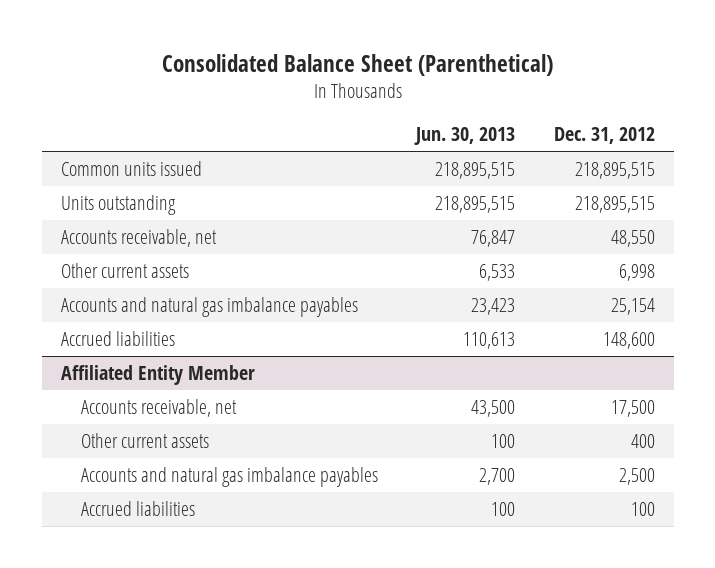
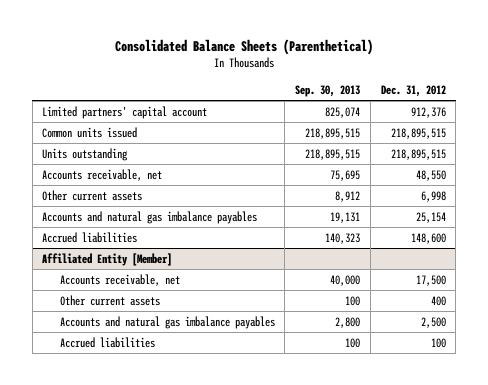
- Consolidated Balance Sheet (Parenthetical)
+ Consolidated Balance Sheets (Parenthetical)
- | Jun. 30, 2013 | Dec. 31, 2012
+ | Sep. 30, 2013 | Dec. 31, 2012
+ Limited partners' capital account | 825,074 | 912,376
- Affiliated Entity Member
+ Affiliated Entity [Member]

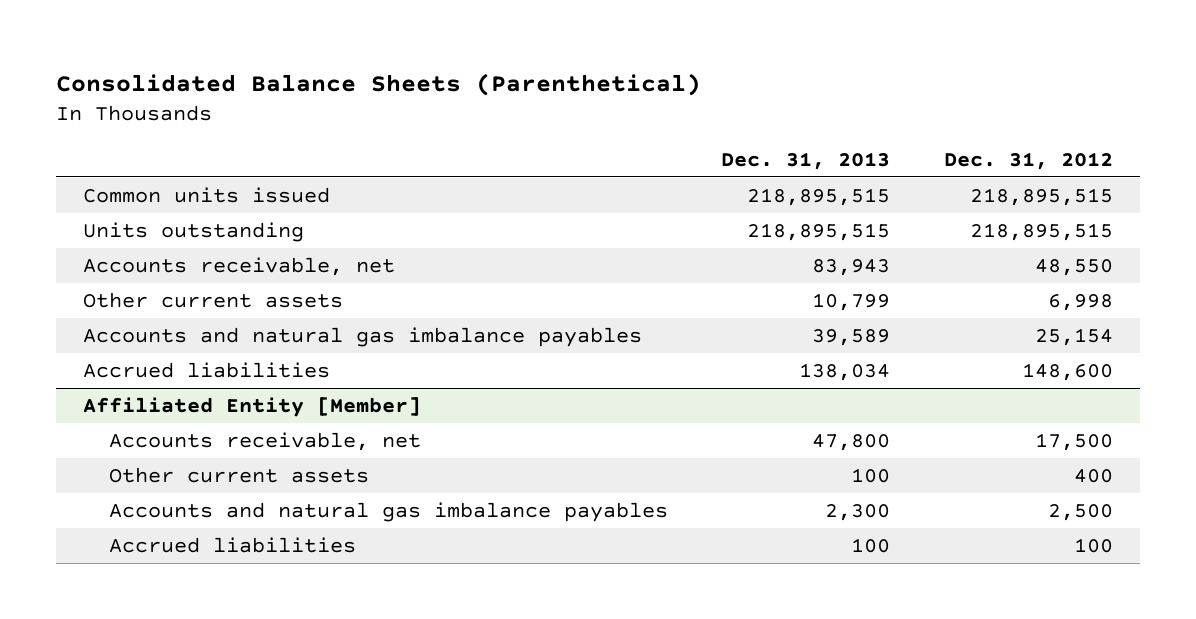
- | Sep. 30, 2013 | Dec. 31, 2012
+ | Dec. 31, 2013 | Dec. 31, 2012
- Limited partners' capital account | 825,074 | 912,376

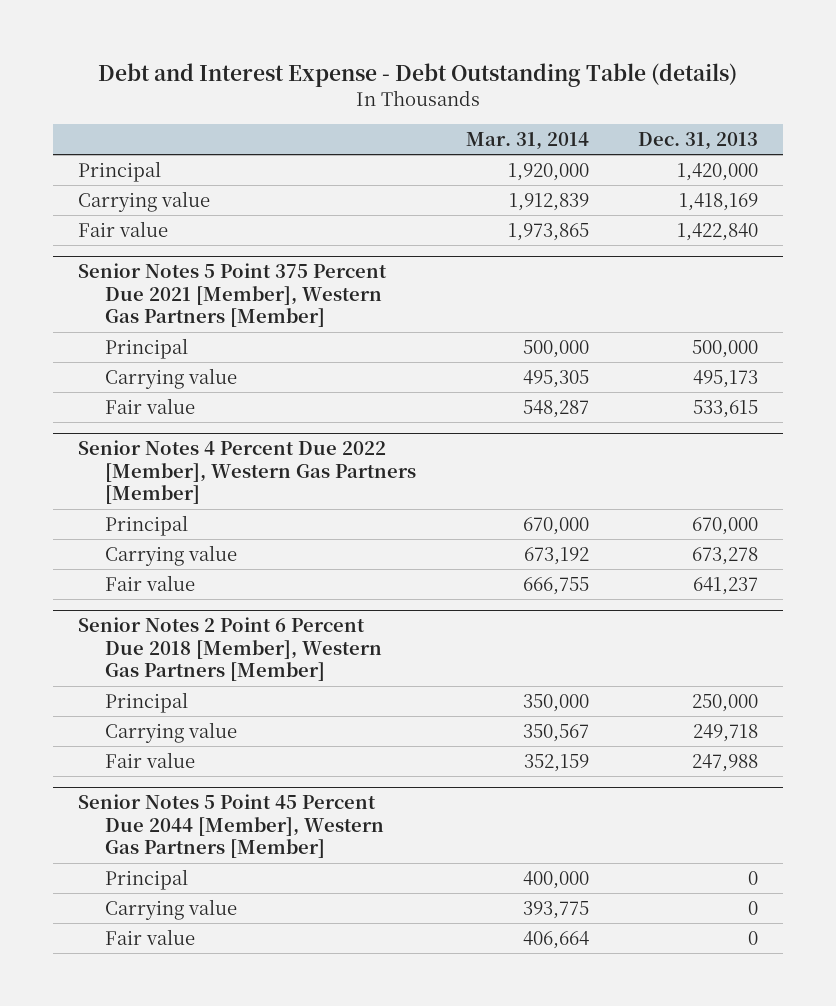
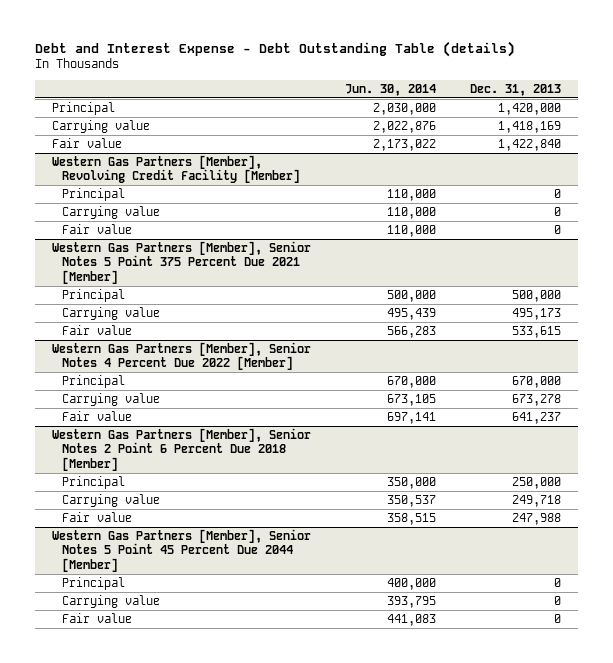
- | Mar. 31, 2014 | Dec. 31, 2013
+ | Jun. 30, 2014 | Dec. 31, 2013
- Senior Notes 5 Point 375 Percent Due 2021 [Member], Western Gas Partners [Member]
+ Western Gas Partners [Member], Revolving Credit Facility [Member]
+ Principal | 110,000 | 0
+ Carrying value | 110,000 | 0
+ Fair value | 110,000 | 0
+ Western Gas Partners [Member], Senior Notes 5 Point 375 Percent Due 2021 [Member]
- Senior Notes 4 Percent Due 2022 [Member], Western Gas Partners [Member]
+ Western Gas Partners [Member], Senior Notes 4 Percent Due 2022 [Member]
- Senior Notes 2 Point 6 Percent Due 2018 [Member], Western Gas Partners [Member]
+ Western Gas Partners [Member], Senior Notes 2 Point 6 Percent Due 2018 [Member]
- Senior Notes 5 Point 45 Percent Due 2044 [Member], Western Gas Partners [Member]
+ Western Gas Partners [Member], Senior Notes 5 Point 45 Percent Due 2044 [Member]

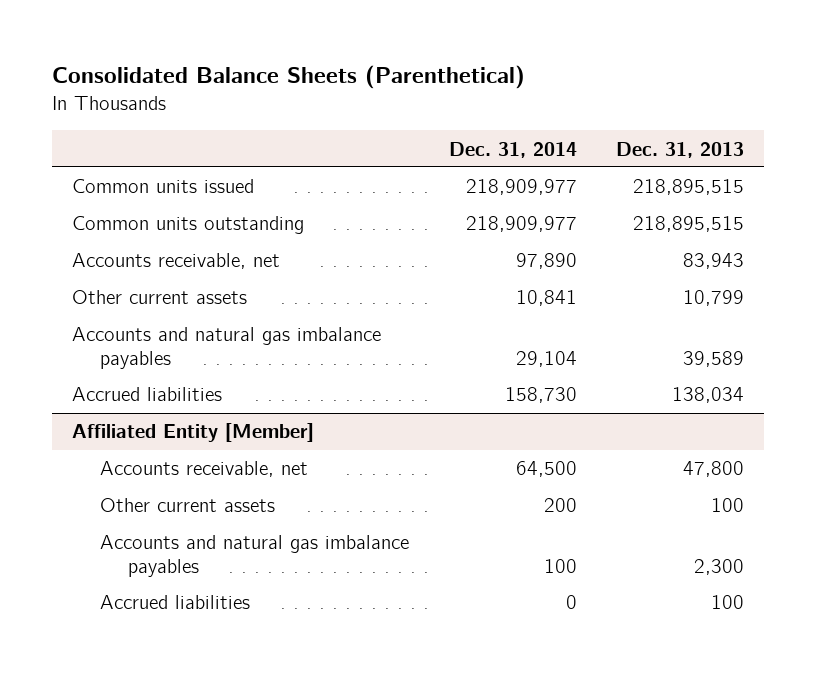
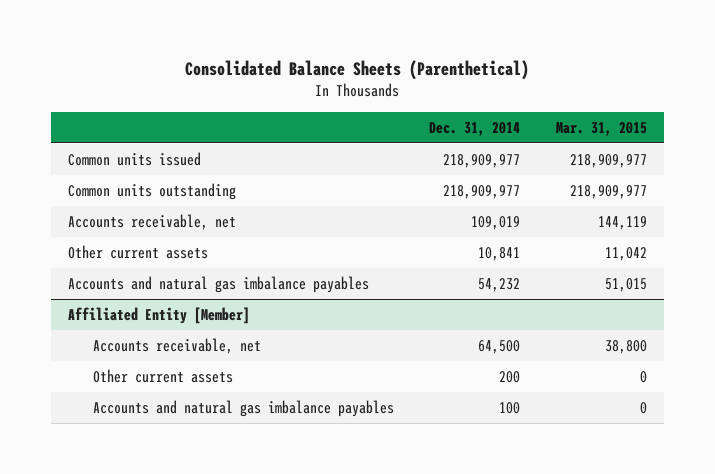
- | Dec. 31, 2014 | Dec. 31, 2013
+ | Dec. 31, 2014 | Mar. 31, 2015
- Accounts receivable, net | 97,890 | 83,943
+ Accounts receivable, net | 109,019 | 144,119
- Accounts and natural gas imbalance payables | 29,104 | 39,589
- Accrued liabilities | 158,730 | 138,034
+ Accounts and natural gas imbalance payables | 54,232 | 51,015
@ Affiliated Entity [Member]
- Accrued liabilities | 0 | 100

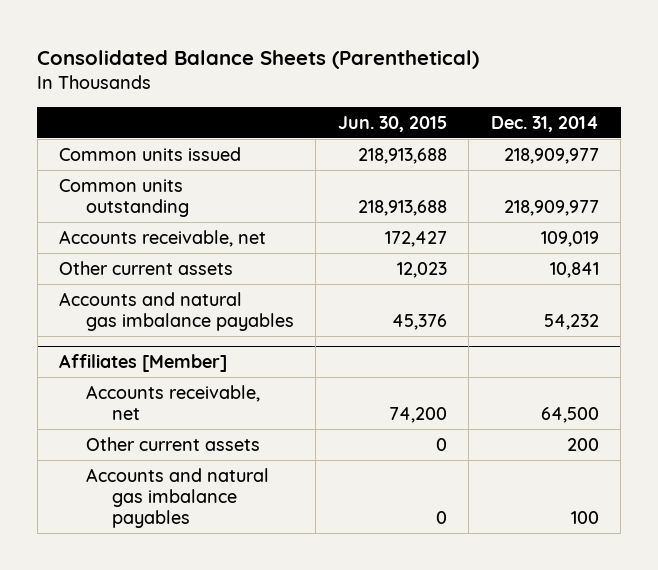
- | Dec. 31, 2014 | Mar. 31, 2015
+ | Jun. 30, 2015 | Dec. 31, 2014
- Affiliated Entity [Member]
+ Affiliates [Member]

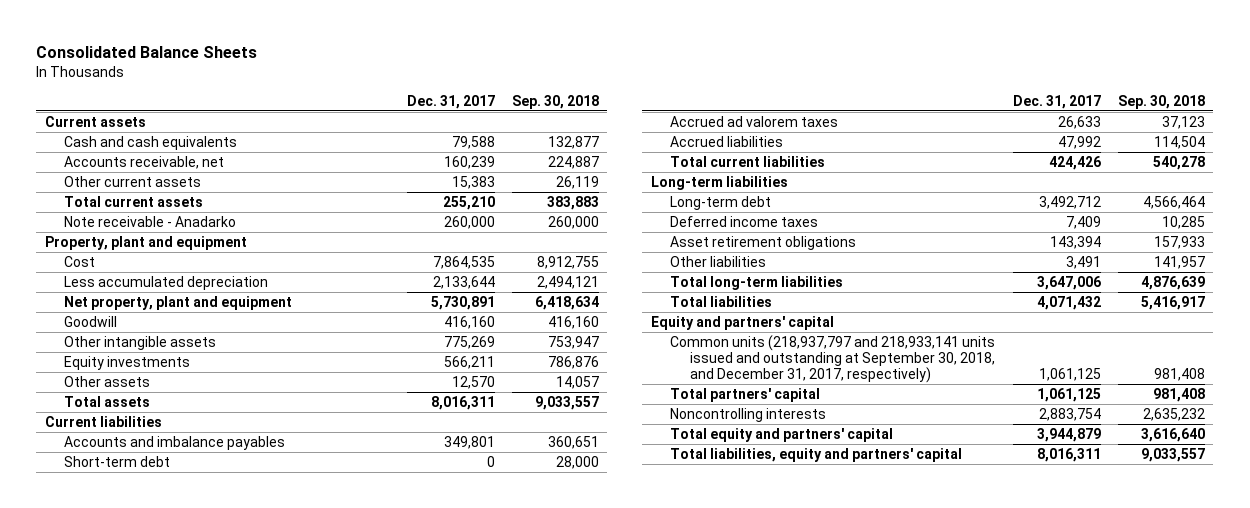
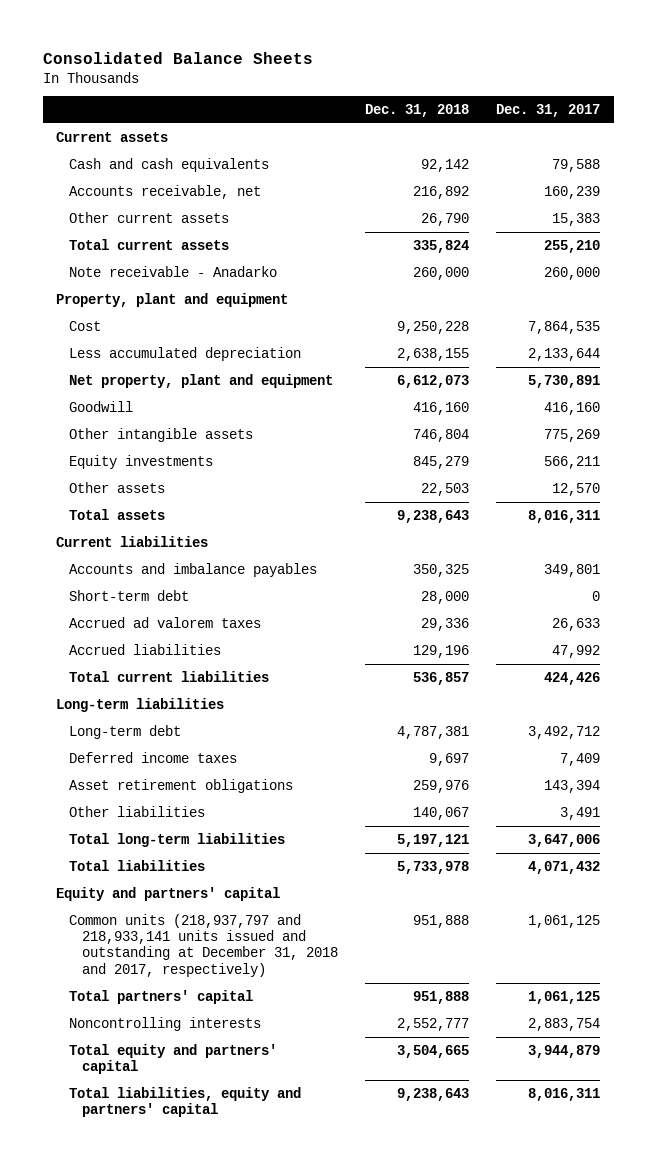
- | Dec. 31, 2017 | Sep. 30, 2018
+ | Dec. 31, 2018 | Dec. 31, 2017
- Common units (218,937,797 and 218,933,141 units issued and outstanding at September 30, 2018, and December 31, 2017, respectively) | 1,061,125 | 981,408
+ Common units (218,937,797 and 218,933,141 units issued and outstanding at December 31, 2018 and 2017, respectively) | 951,888 | 1,061,125

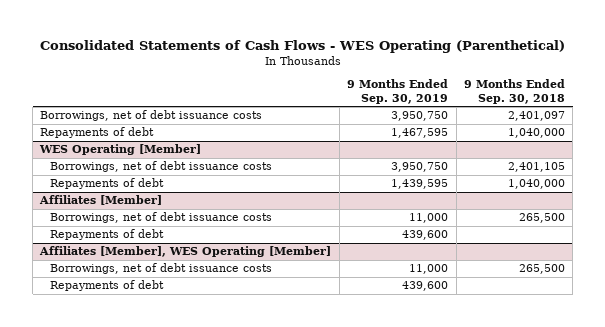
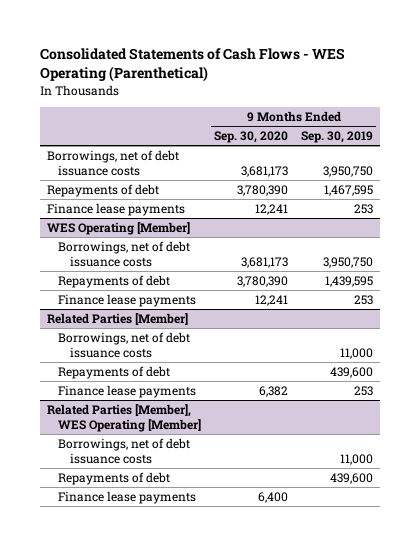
- | 9 Months Ended Sep. 30, 2019 | 9 Months Ended Sep. 30, 2018
+ | 9 Months Ended Sep. 30, 2020 | 9 Months Ended Sep. 30, 2019
+ Finance lease payments | 12,241 | 253
- Affiliates [Member]
@ WES Operating [Member]
+ Finance lease payments | 12,241 | 253
+ Related Parties [Member]
- Affiliates [Member], WES Operating [Member]
+ Finance lease payments | 6,382 | 253
+ Related Parties [Member], WES Operating [Member]
+ Finance lease payments | 6,400 |

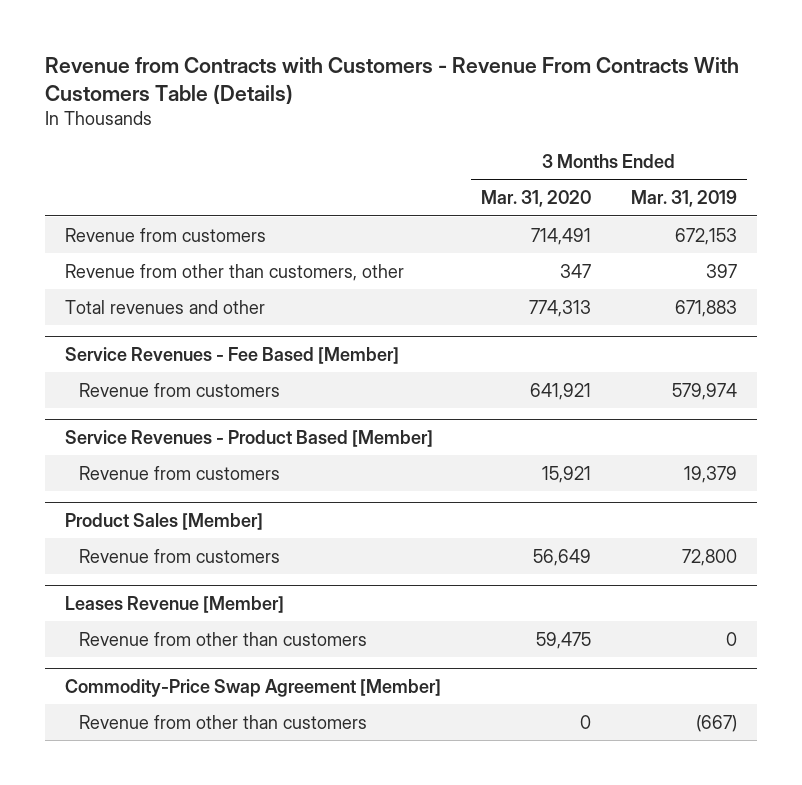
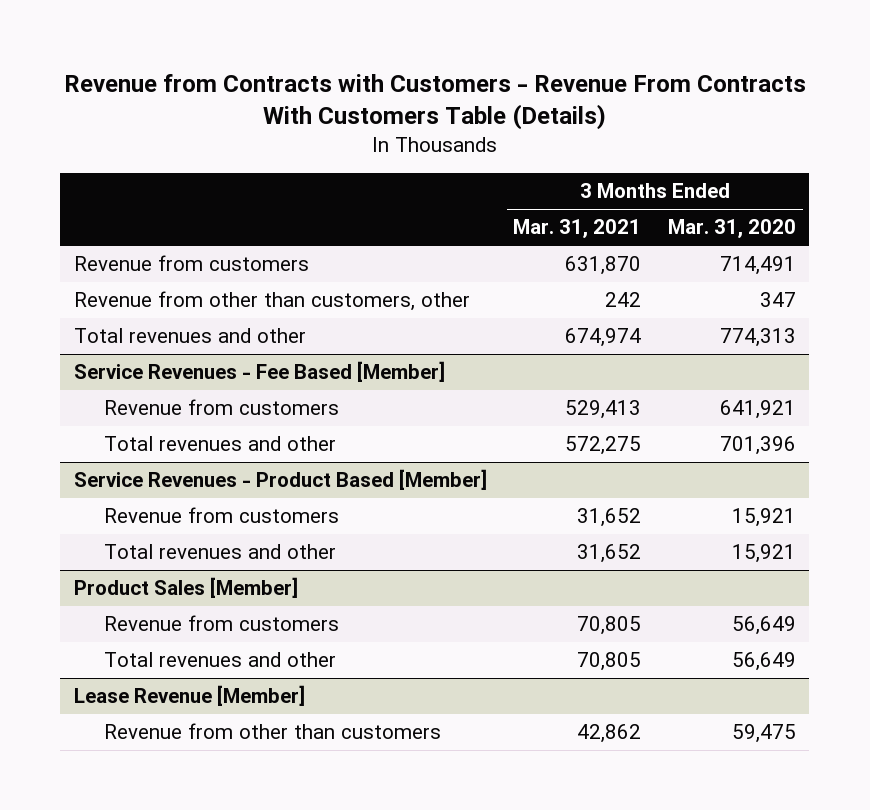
- | 3 Months Ended Mar. 31, 2020 | 3 Months Ended Mar. 31, 2019
+ | 3 Months Ended Mar. 31, 2021 | 3 Months Ended Mar. 31, 2020
@ Service Revenues - Fee Based [Member]
+ Total revenues and other | 572,275 | 701,396
@ Service Revenues - Product Based [Member]
+ Total revenues and other | 31,652 | 15,921
- Leases Revenue [Member]
@ Product Sales [Member]
+ Total revenues and other | 70,805 | 56,649
+ Lease Revenue [Member]
- Commodity-Price Swap Agreement [Member]
- Revenue from other than customers | 0 | (667)

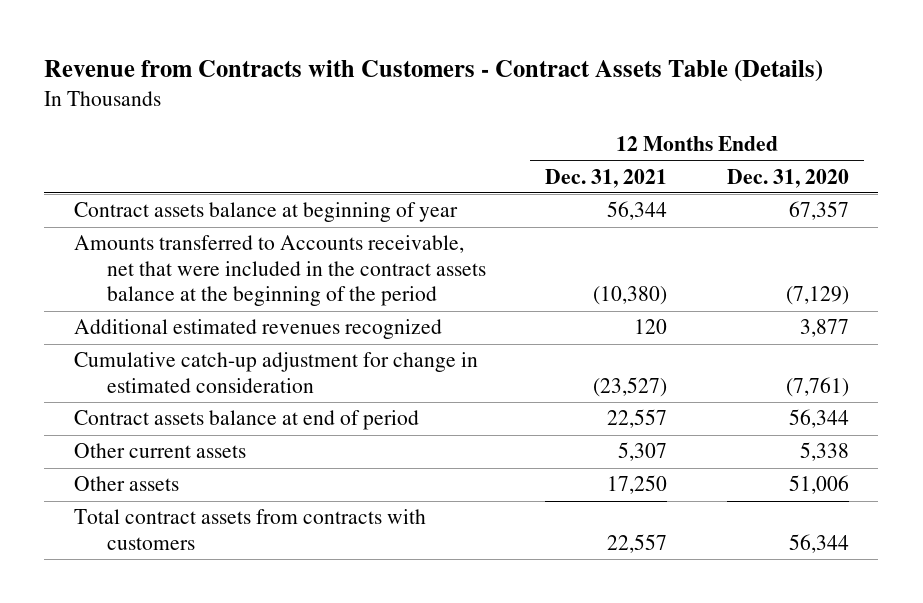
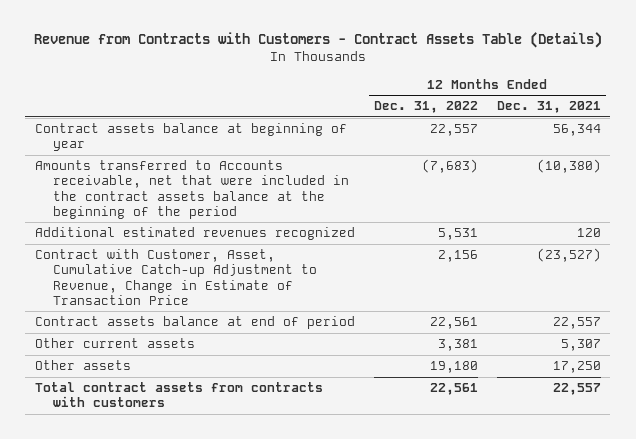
- | 12 Months Ended Dec. 31, 2021 | 12 Months Ended Dec. 31, 2020
+ | 12 Months Ended Dec. 31, 2022 | 12 Months Ended Dec. 31, 2021
- Cumulative catch-up adjustment for change in estimated consideration | (23,527) | (7,761)
+ Contract with Customer, Asset, Cumulative Catch-up Adjustment to Revenue, Change in Estimate of Transaction Price | 2,156 | (23,527)

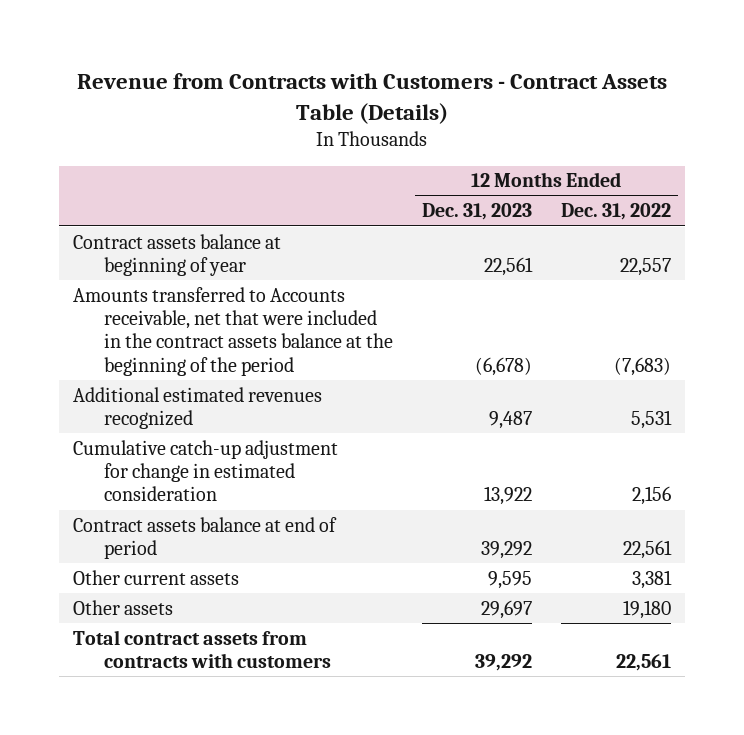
- | 12 Months Ended Dec. 31, 2022 | 12 Months Ended Dec. 31, 2021
+ | 12 Months Ended Dec. 31, 2023 | 12 Months Ended Dec. 31, 2022
- Contract with Customer, Asset, Cumulative Catch-up Adjustment to Revenue, Change in Estimate of Transaction Price | 2,156 | (23,527)
+ Cumulative catch-up adjustment for change in estimated consideration | 13,922 | 2,156

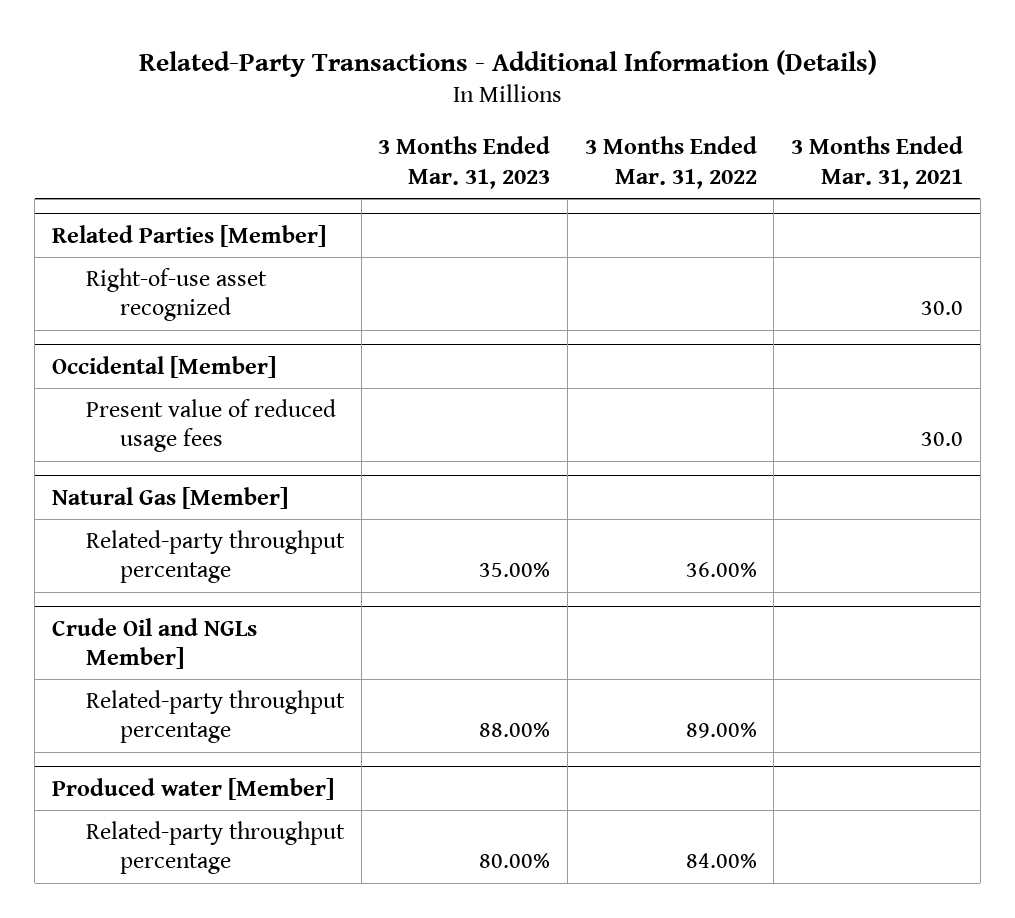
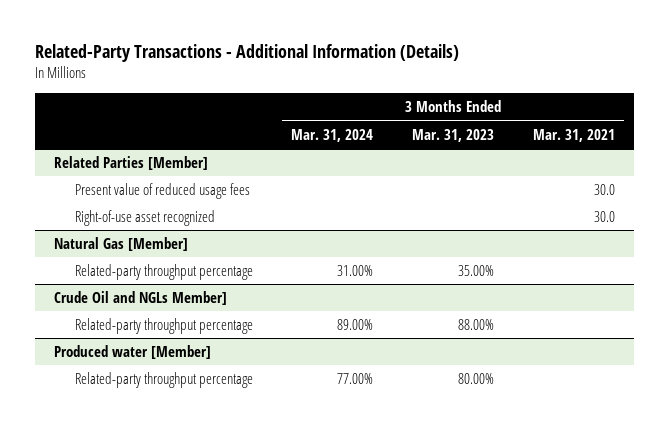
- | 3 Months Ended Mar. 31, 2023 | 3 Months Ended Mar. 31, 2022 | 3 Months Ended Mar. 31, 2021
+ | 3 Months Ended Mar. 31, 2024 | 3 Months Ended Mar. 31, 2023 | 3 Months Ended Mar. 31, 2021
- Occidental [Member]
@ Related Parties [Member]
moved down: Right-of-use asset recognized | | | 30.0

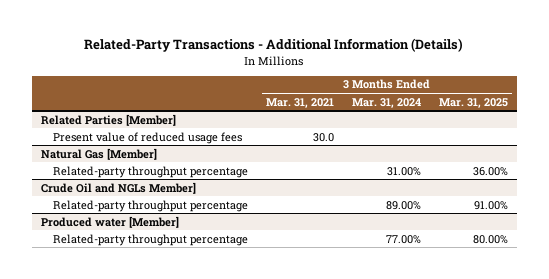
- | 3 Months Ended Mar. 31, 2024 | 3 Months Ended Mar. 31, 2023 | 3 Months Ended Mar. 31, 2021
+ | 3 Months Ended Mar. 31, 2021 | 3 Months Ended Mar. 31, 2024 | 3 Months Ended Mar. 31, 2025
@ Related Parties [Member]
- Right-of-use asset recognized | | | 30.0

